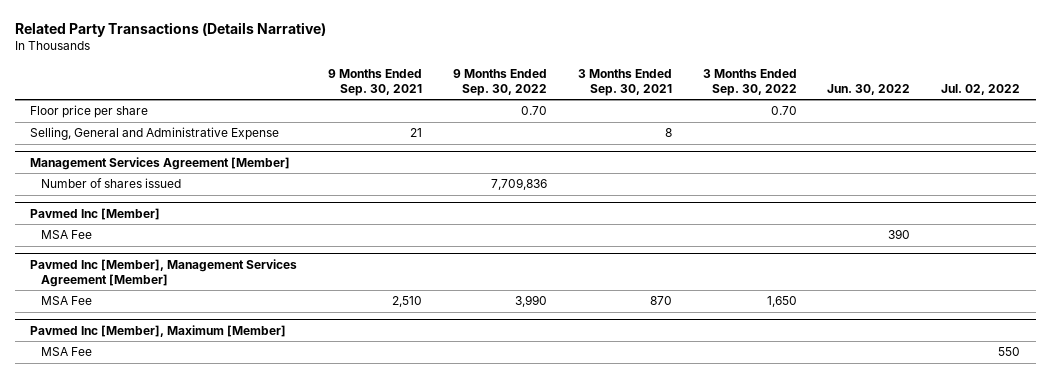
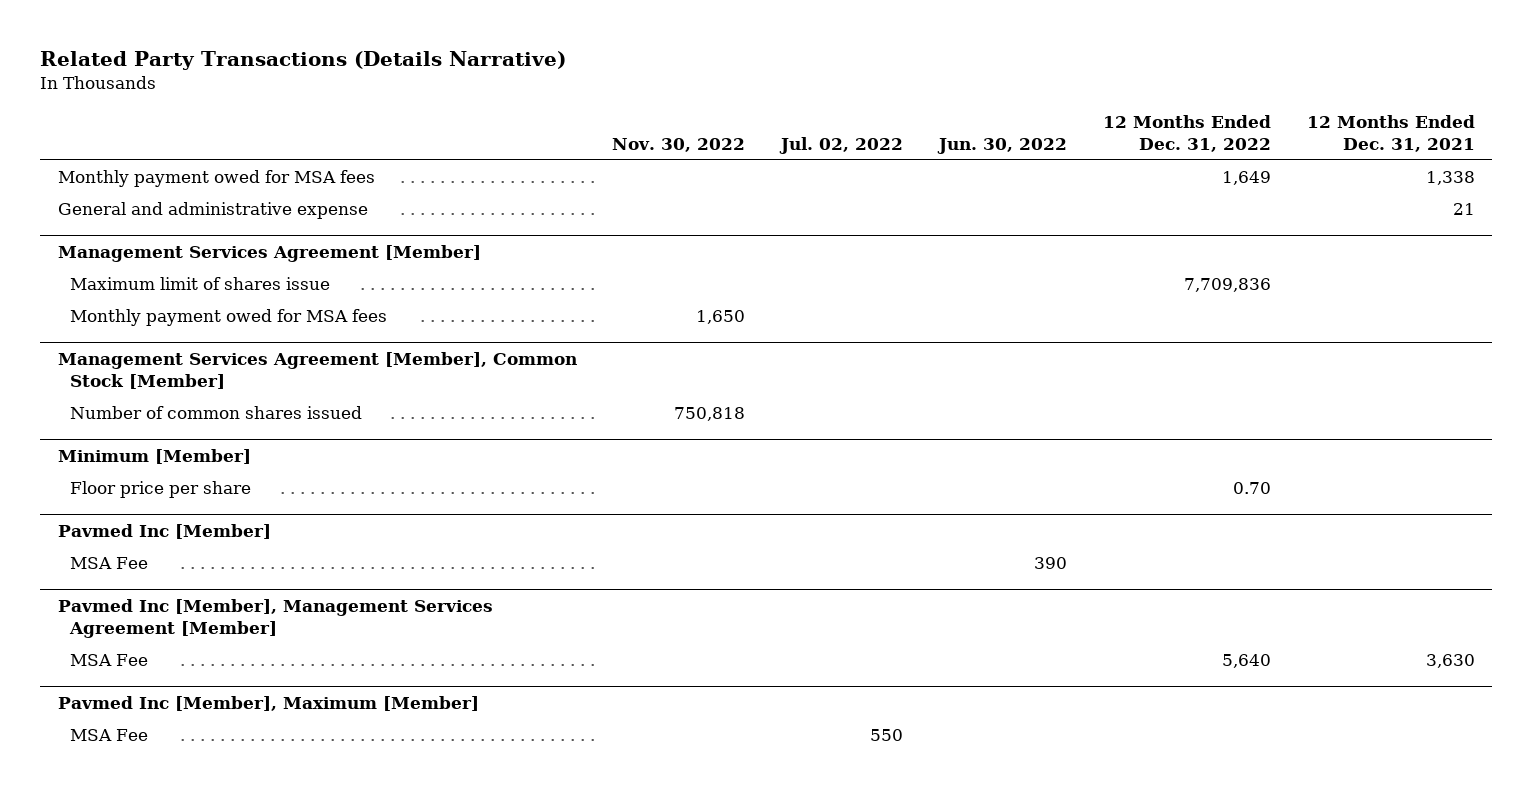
- | 9 Months Ended Sep. 30, 2021 | 9 Months Ended Sep. 30, 2022 | 3 Months Ended Sep. 30, 2021 | 3 Months Ended Sep. 30, 2022 | Jun. 30, 2022 | Jul. 02, 2022
+ | Nov. 30, 2022 | Jul. 02, 2022 | Jun. 30, 2022 | 12 Months Ended Dec. 31, 2022 | 12 Months Ended Dec. 31, 2021
- Floor price per share | | 0.70 | | 0.70 | |
- Selling, General and Administrative Expense | 21 | | 8 | | |
+ Monthly payment owed for MSA fees | | | | 1,649 | 1,338
+ General and administrative expense | | | | | 21
@ Management Services Agreement [Member]
- Number of shares issued | | 7,709,836 | | | |
+ Maximum limit of shares issue | | | | 7,709,836 |
+ Monthly payment owed for MSA fees | 1,650 | | | |
+ Management Services Agreement [Member], Common Stock [Member]
+ Number of common shares issued | 750,818 | | | |
+ Minimum [Member]
+ Floor price per share | | | | 0.70 |

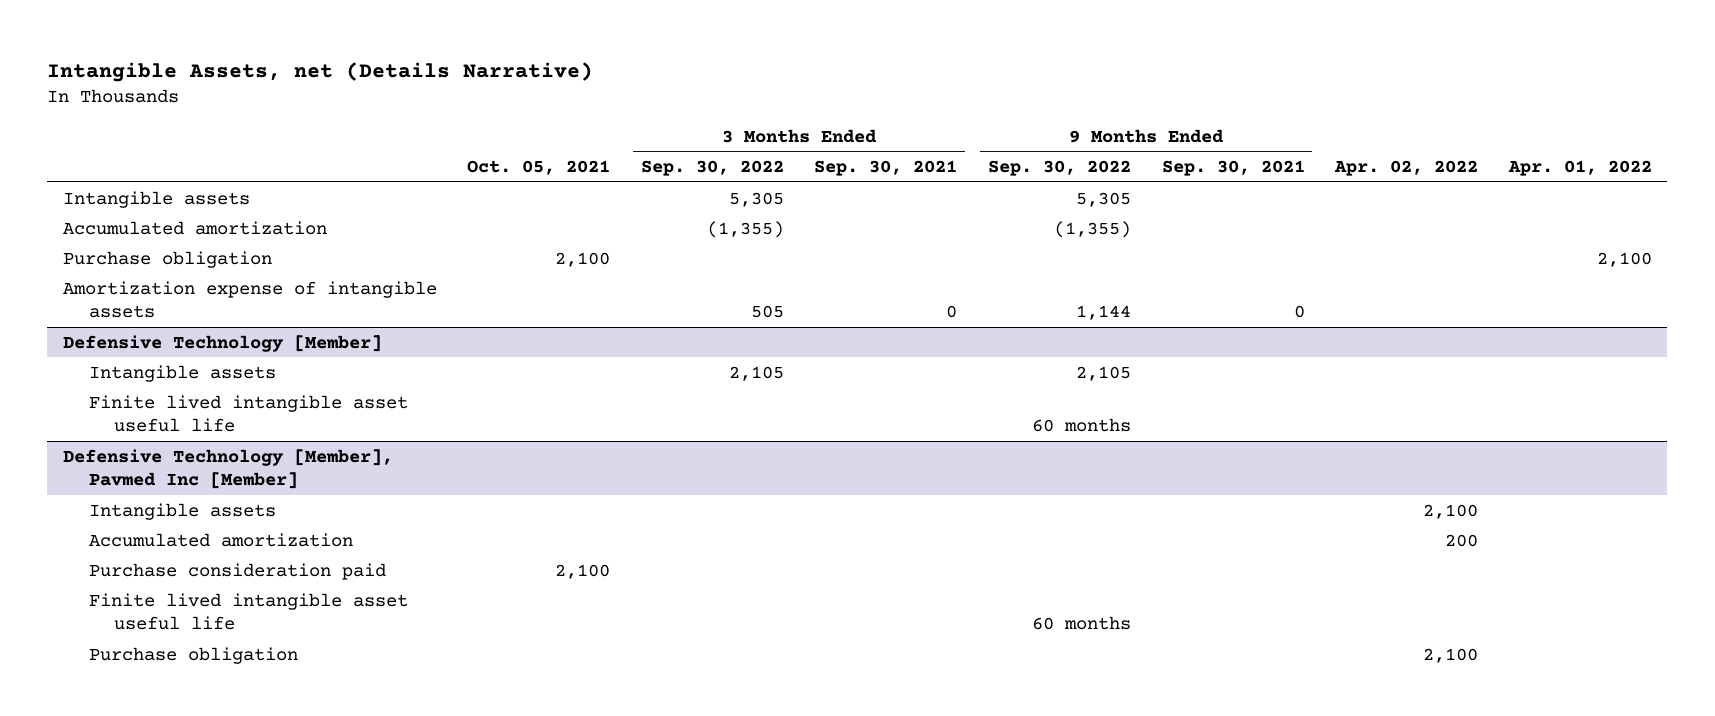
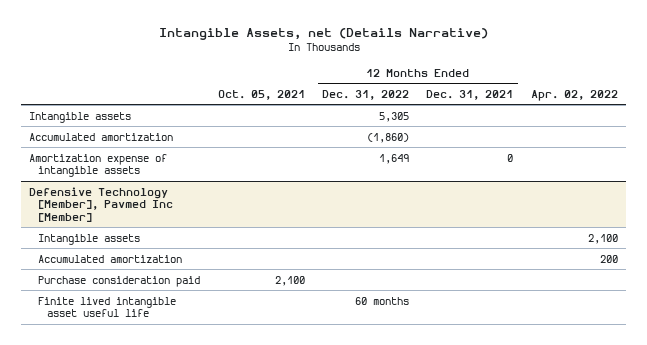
- | Oct. 05, 2021 | 3 Months Ended Sep. 30, 2022 | 3 Months Ended Sep. 30, 2021 | 9 Months Ended Sep. 30, 2022 | 9 Months Ended Sep. 30, 2021 | Apr. 02, 2022 | Apr. 01, 2022
+ | Oct. 05, 2021 | 12 Months Ended Dec. 31, 2022 | 12 Months Ended Dec. 31, 2021 | Apr. 02, 2022
- Purchase obligation | 2,100 | | | | | | 2,100
- Defensive Technology [Member]
- Intangible assets | | 2,105 | | 2,105 | | |
- Finite lived intangible asset useful life | | | | 60 months | | |
@ Defensive Technology [Member], Pavmed Inc [Member]
- Purchase obligation | | | | | | 2,100 |

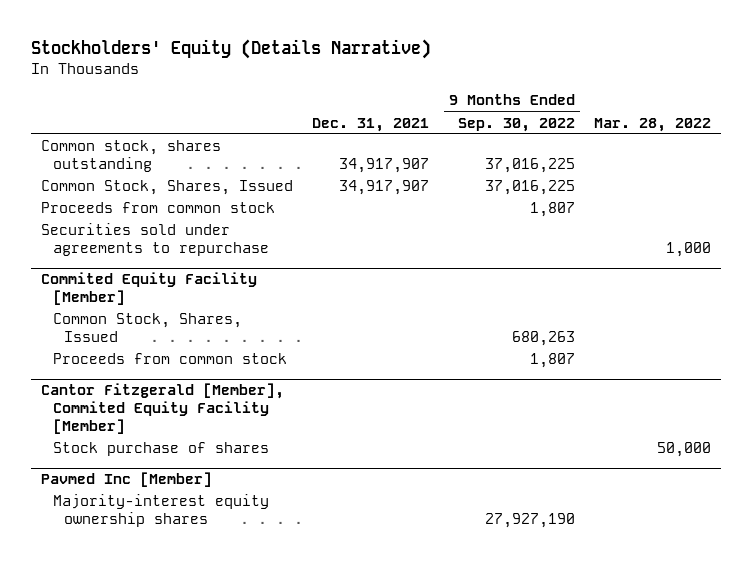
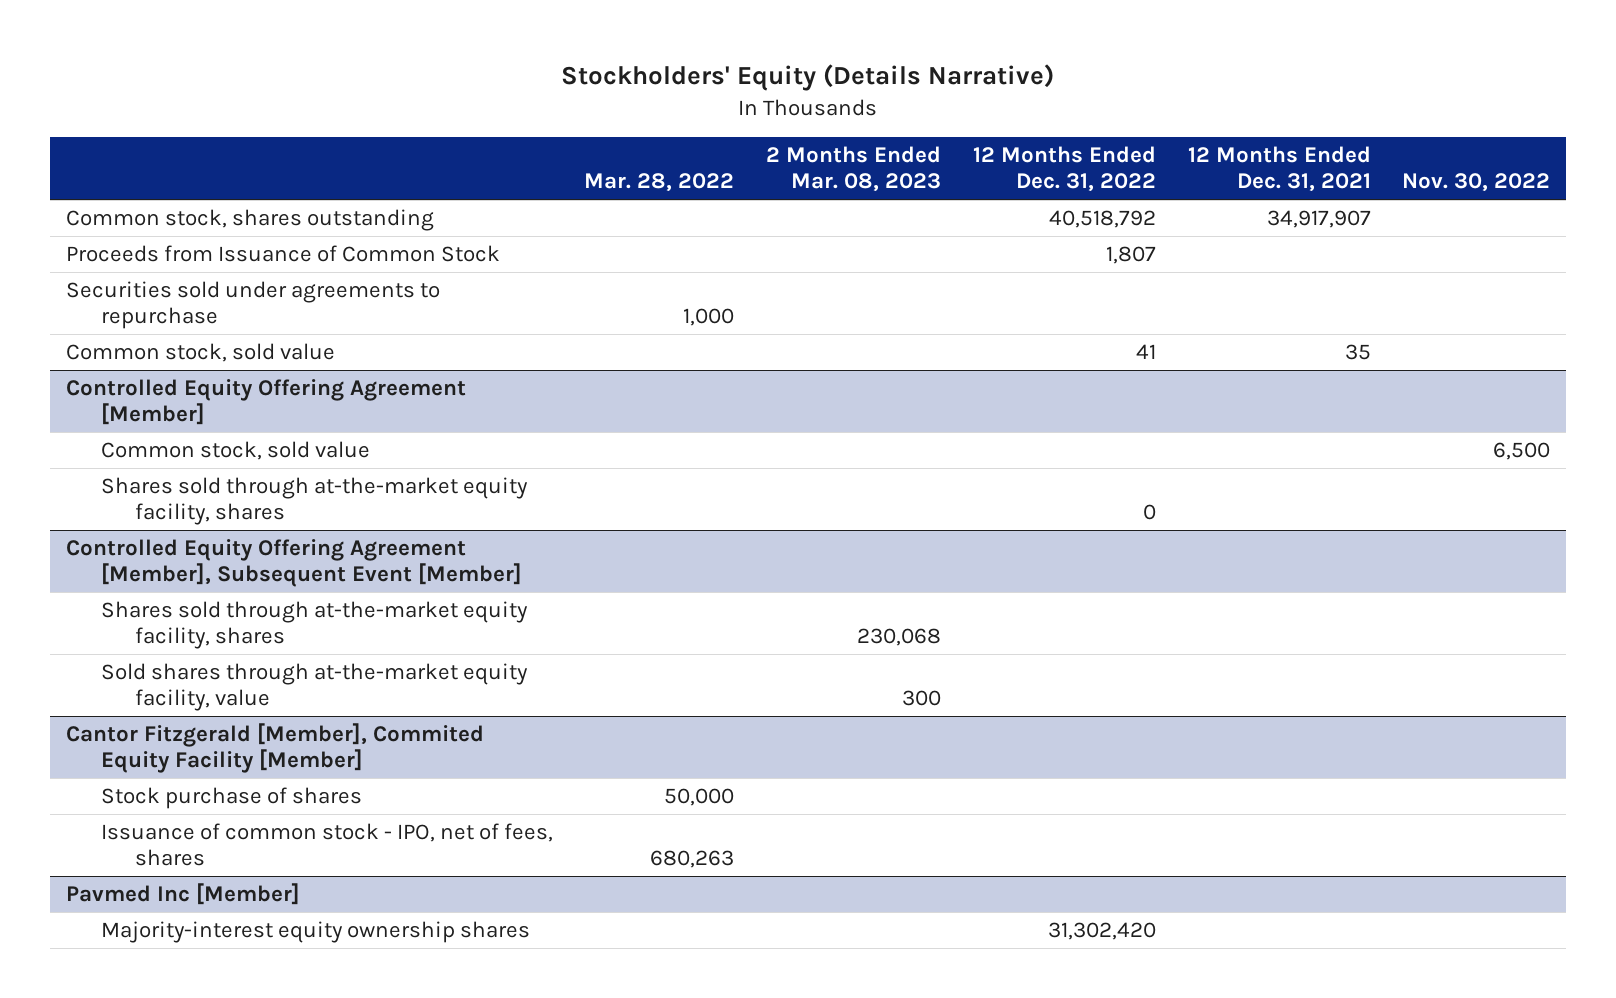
- | Dec. 31, 2021 | 9 Months Ended Sep. 30, 2022 | Mar. 28, 2022
+ | Mar. 28, 2022 | 2 Months Ended Mar. 08, 2023 | 12 Months Ended Dec. 31, 2022 | 12 Months Ended Dec. 31, 2021 | Nov. 30, 2022
- Common Stock, Shares, Issued | 34,917,907 | 37,016,225 |
- Proceeds from common stock | | 1,807 |
+ Proceeds from Issuance of Common Stock | | | 1,807 | |
- Commited Equity Facility [Member]
- Common Stock, Shares, Issued | | 680,263 |
- Proceeds from common stock | | 1,807 |
+ Common stock, sold value | | | 41 | 35 |
+ Controlled Equity Offering Agreement [Member]
+ Common stock, sold value | | | | | 6,500
+ Shares sold through at-the-market equity facility, shares | | | 0 | |
+ Controlled Equity Offering Agreement [Member], Subsequent Event [Member]
+ Shares sold through at-the-market equity facility, shares | | 230,068 | | |
+ Sold shares through at-the-market equity facility, value | | 300 | | |
@ Cantor Fitzgerald [Member], Commited Equity Facility [Member]
+ Issuance of common stock - IPO, net of fees, shares | 680,263 | | | |

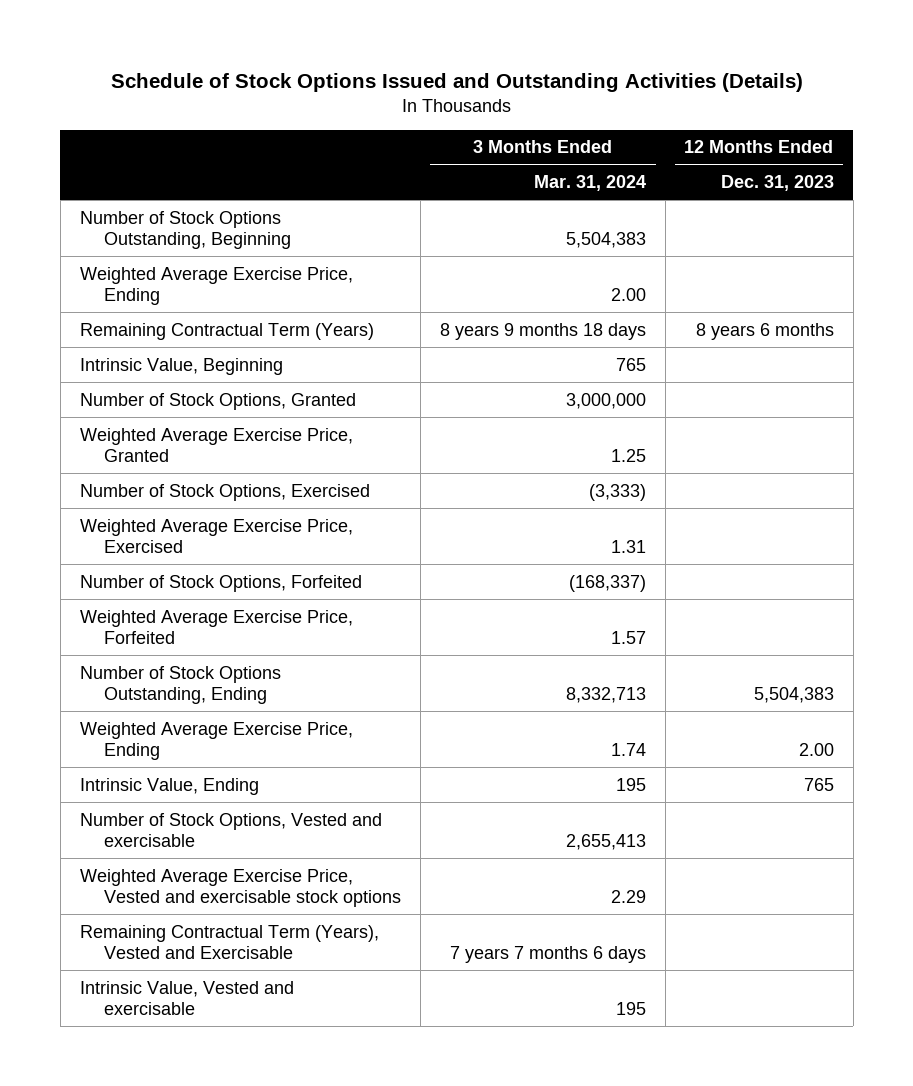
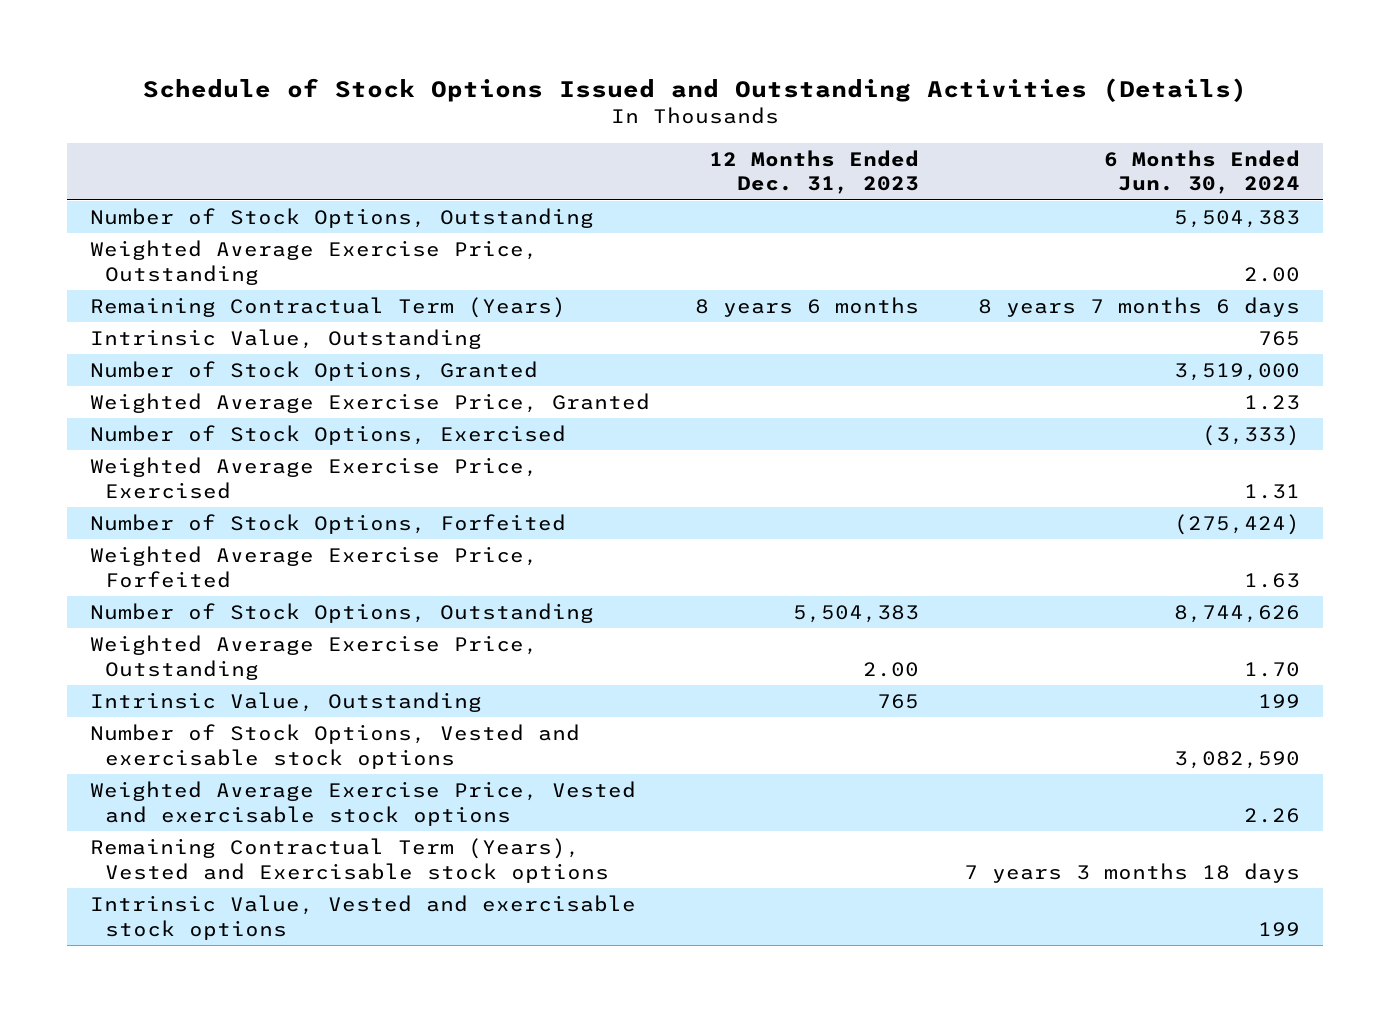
- | 3 Months Ended Mar. 31, 2024 | 12 Months Ended Dec. 31, 2023
+ | 12 Months Ended Dec. 31, 2023 | 6 Months Ended Jun. 30, 2024
- Number of Stock Options Outstanding, Beginning | 5,504,383 |
- Weighted Average Exercise Price, Ending | 2.00 |
+ Number of Stock Options, Outstanding | | 5,504,383
+ Weighted Average Exercise Price, Outstanding | | 2.00
- Intrinsic Value, Beginning | 765 |
+ Intrinsic Value, Outstanding | | 765
- Number of Stock Options Outstanding, Ending | 8,332,713 | 5,504,383
- Weighted Average Exercise Price, Ending | 1.74 | 2.00
- Intrinsic Value, Ending | 195 | 765
- Number of Stock Options, Vested and exercisable | 2,655,413 |
+ Number of Stock Options, Outstanding | 5,504,383 | 8,744,626
+ Weighted Average Exercise Price, Outstanding | 2.00 | 1.70
+ Intrinsic Value, Outstanding | 765 | 199
+ Number of Stock Options, Vested and exercisable stock options | | 3,082,590
- Remaining Contractual Term (Years), Vested and Exercisable | 7 years 7 months 6 days |
- Intrinsic Value, Vested and exercisable | 195 |
+ Remaining Contractual Term (Years), Vested and Exercisable stock options | | 7 years 3 months 18 days
+ Intrinsic Value, Vested and exercisable stock options | | 199

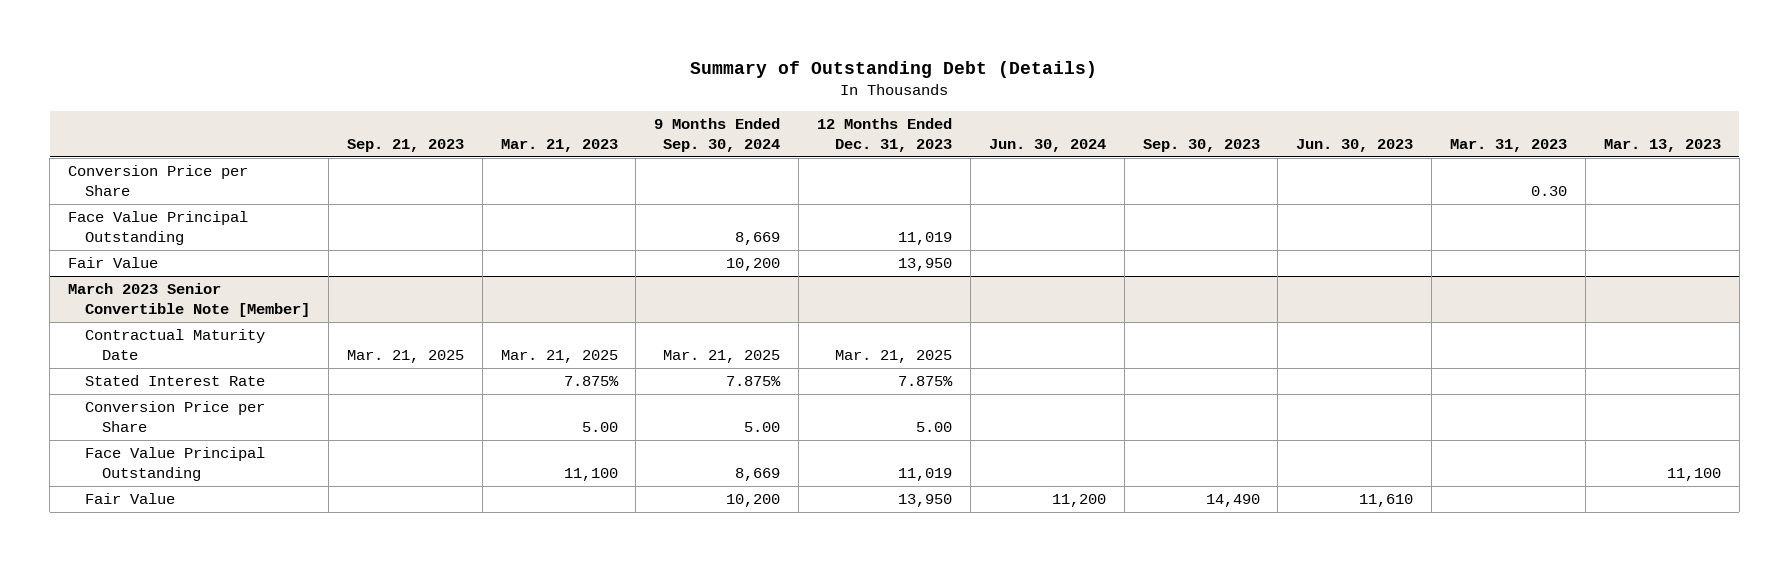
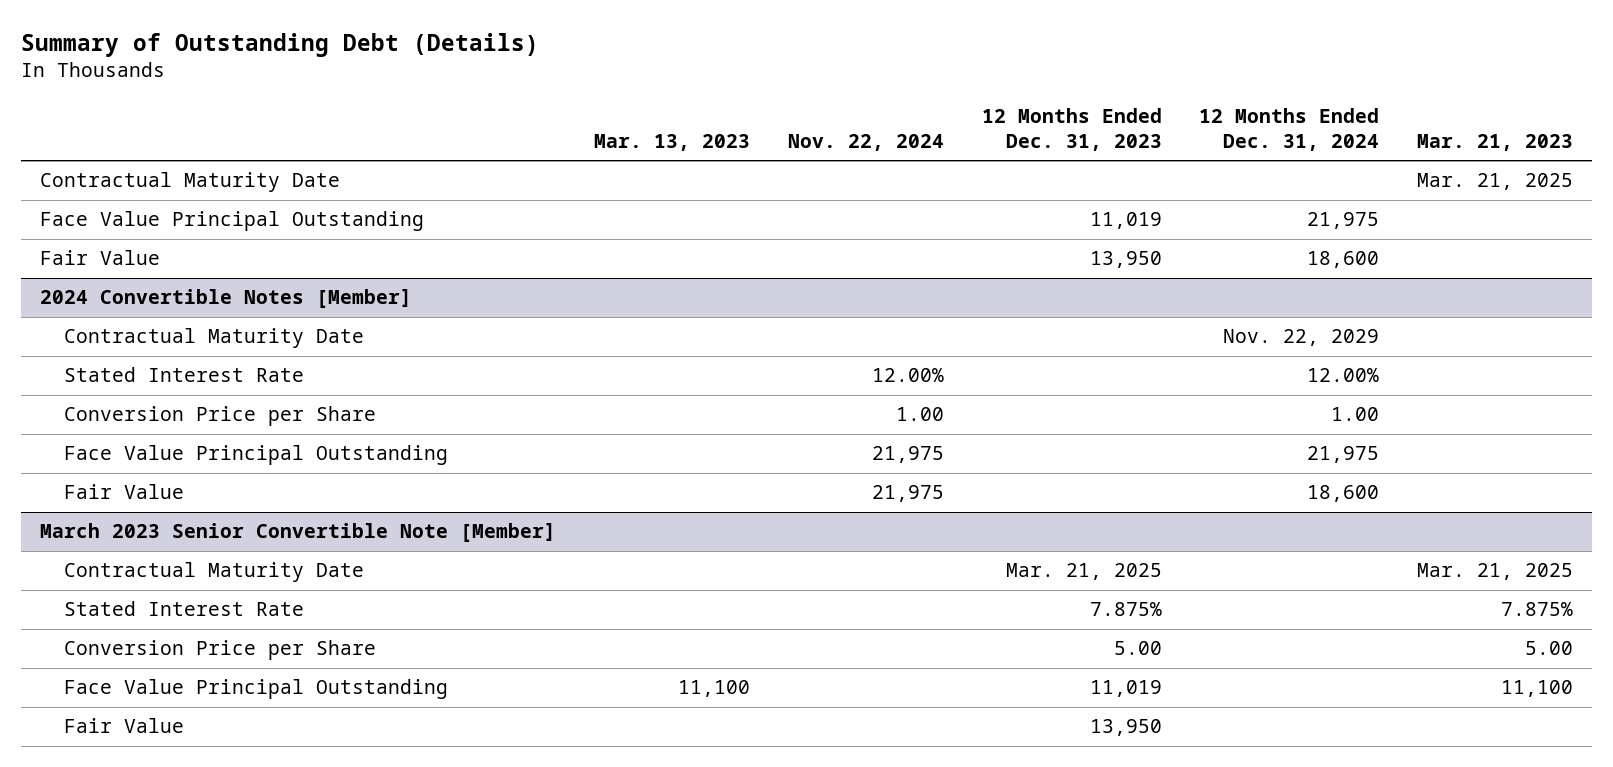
- | Sep. 21, 2023 | Mar. 21, 2023 | 9 Months Ended Sep. 30, 2024 | 12 Months Ended Dec. 31, 2023 | Jun. 30, 2024 | Sep. 30, 2023 | Jun. 30, 2023 | Mar. 31, 2023 | Mar. 13, 2023
+ | Mar. 13, 2023 | Nov. 22, 2024 | 12 Months Ended Dec. 31, 2023 | 12 Months Ended Dec. 31, 2024 | Mar. 21, 2023
- Conversion Price per Share | | | | | | | | 0.30 |
+ Contractual Maturity Date | | | | | Mar. 21, 2025
+ 2024 Convertible Notes [Member]
+ Contractual Maturity Date | | | | Nov. 22, 2029 |
+ Stated Interest Rate | | 12.00% | | 12.00% |
+ Conversion Price per Share | | 1.00 | | 1.00 |
+ Face Value Principal Outstanding | | 21,975 | | 21,975 |
+ Fair Value | | 21,975 | | 18,600 |

